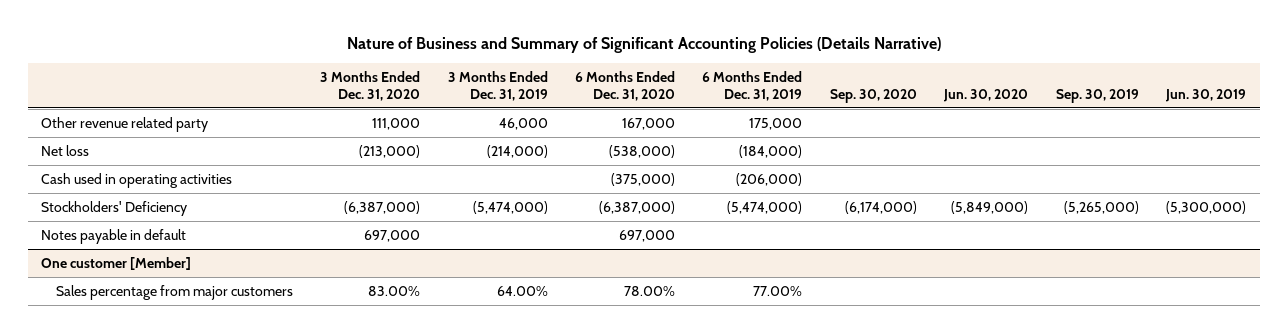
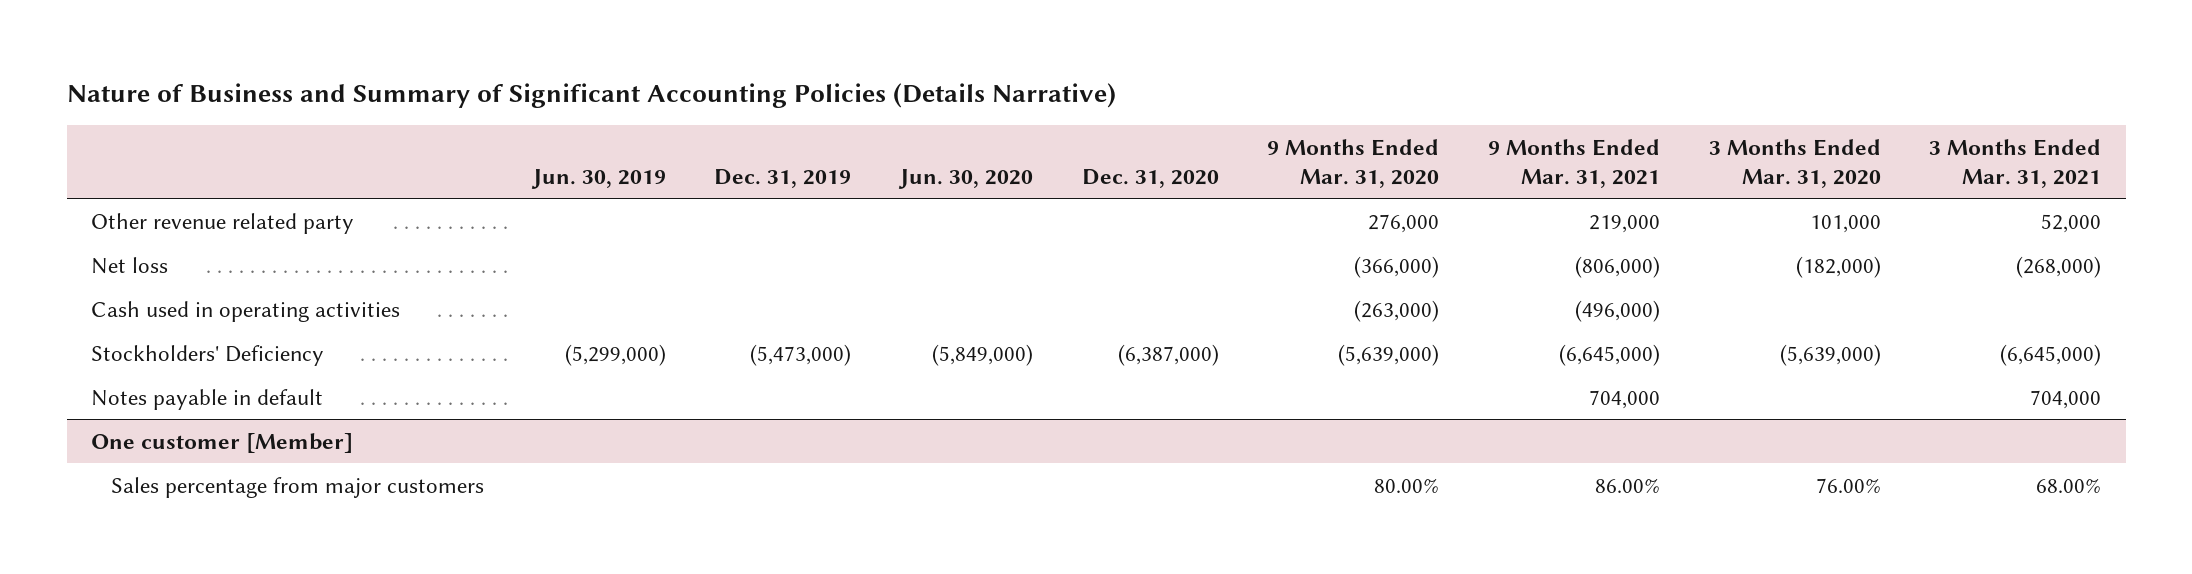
- | 3 Months Ended Dec. 31, 2020 | 3 Months Ended Dec. 31, 2019 | 6 Months Ended Dec. 31, 2020 | 6 Months Ended Dec. 31, 2019 | Sep. 30, 2020 | Jun. 30, 2020 | Sep. 30, 2019 | Jun. 30, 2019
+ | Jun. 30, 2019 | Dec. 31, 2019 | Jun. 30, 2020 | Dec. 31, 2020 | 9 Months Ended Mar. 31, 2020 | 9 Months Ended Mar. 31, 2021 | 3 Months Ended Mar. 31, 2020 | 3 Months Ended Mar. 31, 2021
- Stockholders' Deficiency | (6,387,000) | (5,474,000) | (6,387,000) | (5,474,000) | (6,174,000) | (5,849,000) | (5,265,000) | (5,300,000)
+ Stockholders' Deficiency | (5,299,000) | (5,473,000) | (5,849,000) | (6,387,000) | (5,639,000) | (6,645,000) | (5,639,000) | (6,645,000)

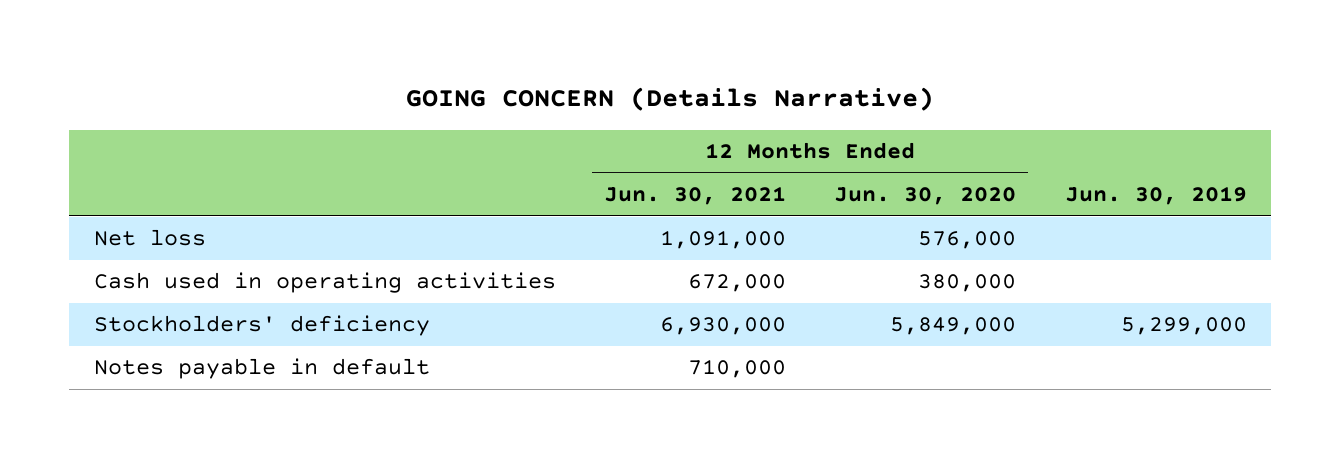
- Nature of Business and Summary of Significant Accounting Policies (Details Narrative)
+ GOING CONCERN (Details Narrative)
- | Jun. 30, 2019 | Dec. 31, 2019 | Jun. 30, 2020 | Dec. 31, 2020 | 9 Months Ended Mar. 31, 2020 | 9 Months Ended Mar. 31, 2021 | 3 Months Ended Mar. 31, 2020 | 3 Months Ended Mar. 31, 2021
+ | 12 Months Ended Jun. 30, 2021 | 12 Months Ended Jun. 30, 2020 | Jun. 30, 2019
- Other revenue related party | | | | | 276,000 | 219,000 | 101,000 | 52,000
- Stockholders' Deficiency | (5,299,000) | (5,473,000) | (5,849,000) | (6,387,000) | (5,639,000) | (6,645,000) | (5,639,000) | (6,645,000)
+ Stockholders' deficiency | 6,930,000 | 5,849,000 | 5,299,000
- One customer [Member]
- Sales percentage from major customers | | | | | 80.00% | 86.00% | 76.00% | 68.00%

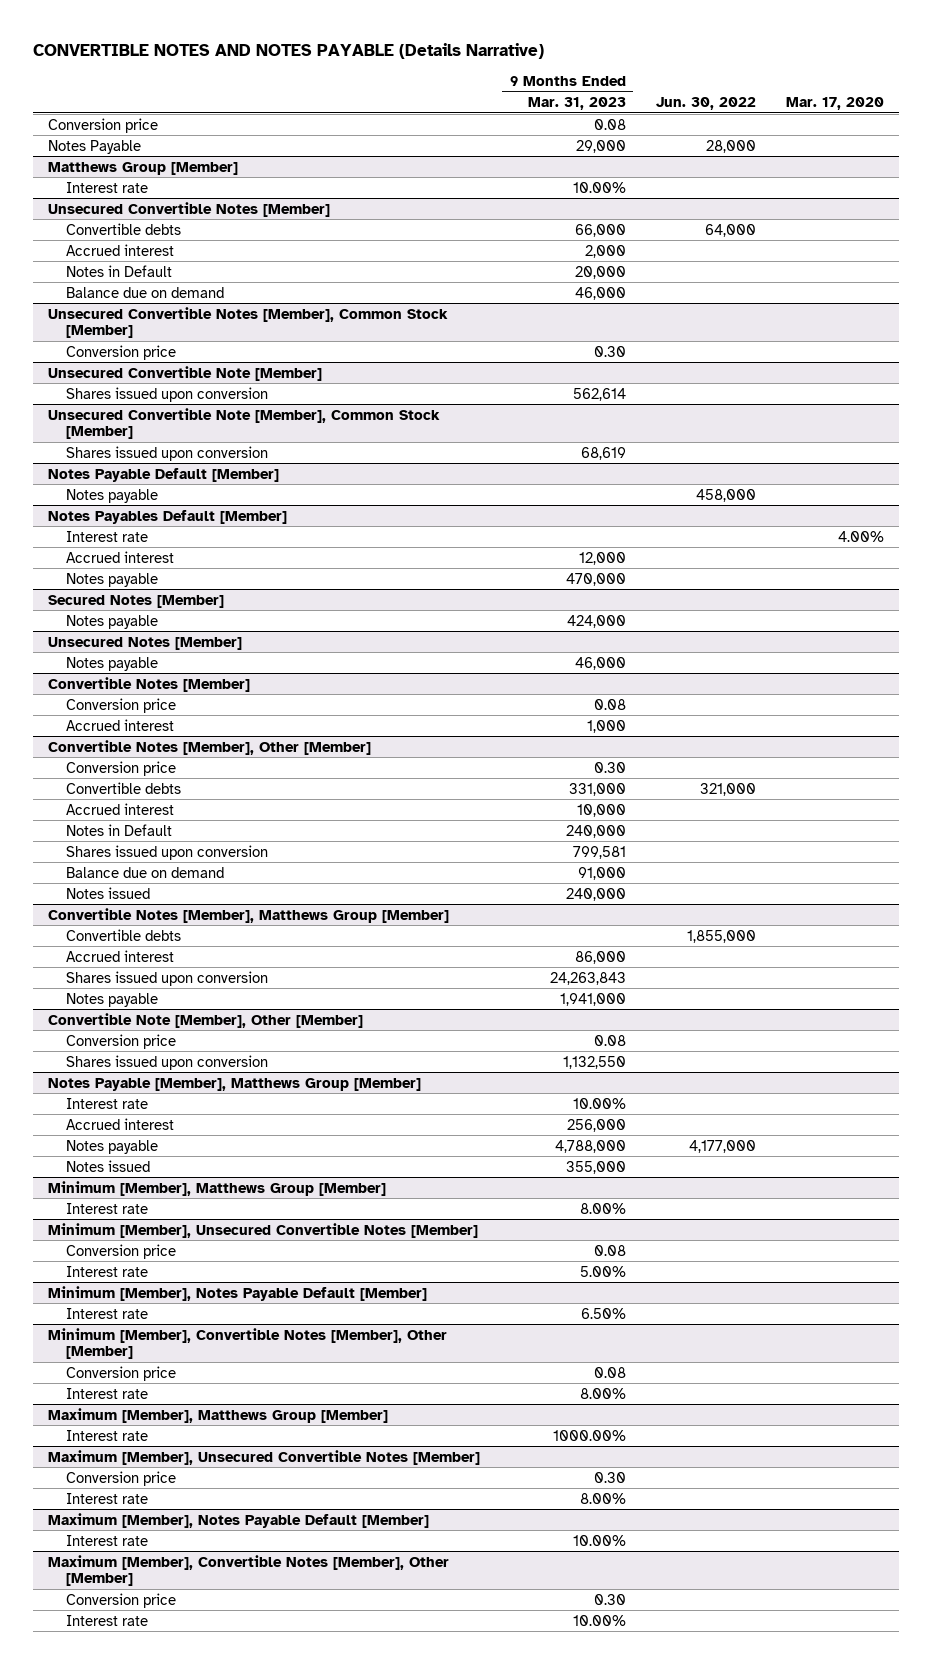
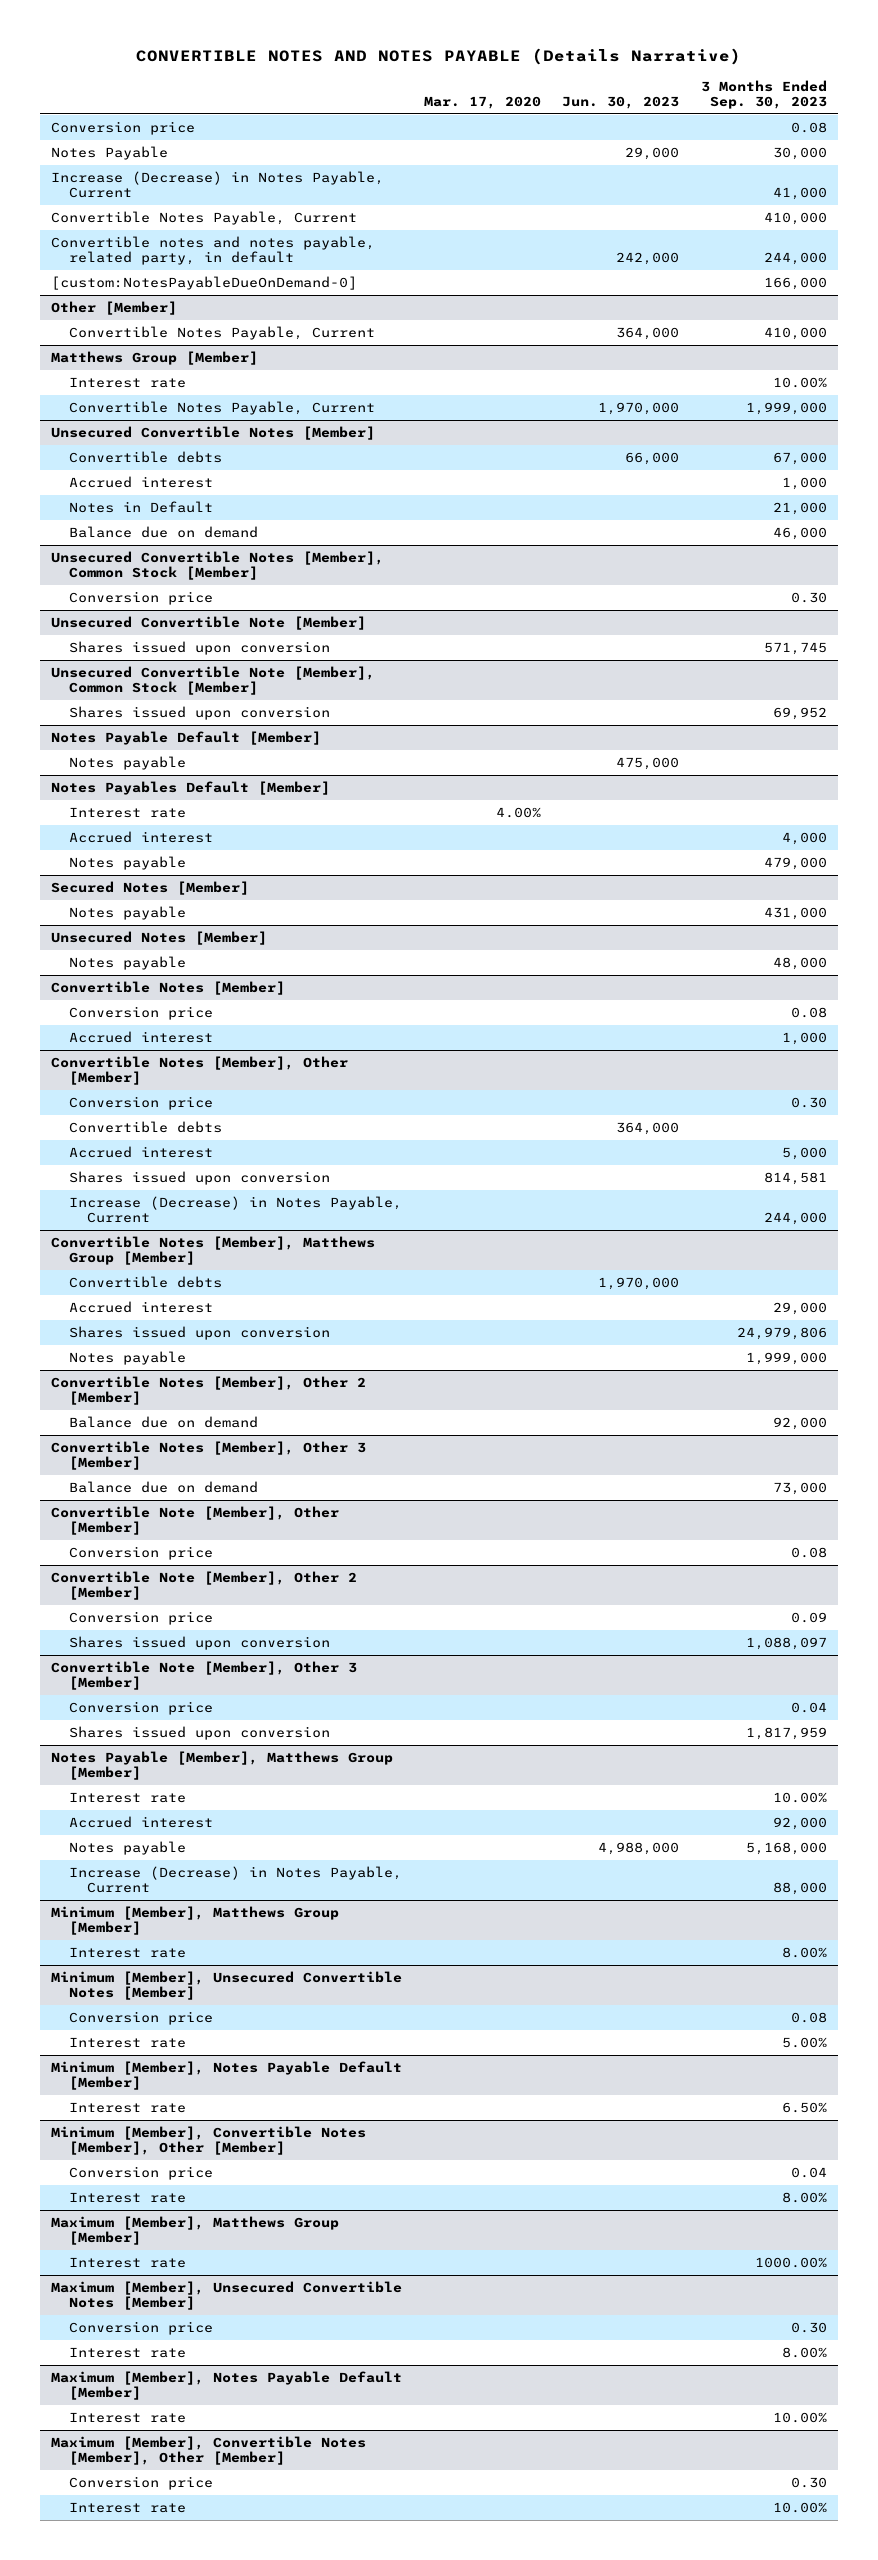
- | 9 Months Ended Mar. 31, 2023 | Jun. 30, 2022 | Mar. 17, 2020
+ | Mar. 17, 2020 | Jun. 30, 2023 | 3 Months Ended Sep. 30, 2023
+ Increase (Decrease) in Notes Payable, Current | | | 41,000
+ Convertible Notes Payable, Current | | | 410,000
+ Convertible notes and notes payable, related party, in default | | 242,000 | 244,000
+ [custom:NotesPayableDueOnDemand-0] | | | 166,000
+ Other [Member]
+ Convertible Notes Payable, Current | | 364,000 | 410,000
@ Matthews Group [Member]
+ Convertible Notes Payable, Current | | 1,970,000 | 1,999,000
@ Convertible Notes [Member], Other [Member]
- Notes in Default | 240,000 | |
- Balance due on demand | 91,000 | |
- Notes issued | 240,000 | |
+ Increase (Decrease) in Notes Payable, Current | | | 244,000
+ Convertible Notes [Member], Other 2 [Member]
+ Balance due on demand | | | 92,000
+ Convertible Notes [Member], Other 3 [Member]
+ Balance due on demand | | | 73,000
@ Convertible Note [Member], Other [Member]
- Shares issued upon conversion | 1,132,550 | |
+ Convertible Note [Member], Other 2 [Member]
+ Conversion price | | | 0.09
+ Shares issued upon conversion | | | 1,088,097
+ Convertible Note [Member], Other 3 [Member]
+ Conversion price | | | 0.04
+ Shares issued upon conversion | | | 1,817,959
@ Notes Payable [Member], Matthews Group [Member]
- Notes issued | 355,000 | |
+ Increase (Decrease) in Notes Payable, Current | | | 88,000

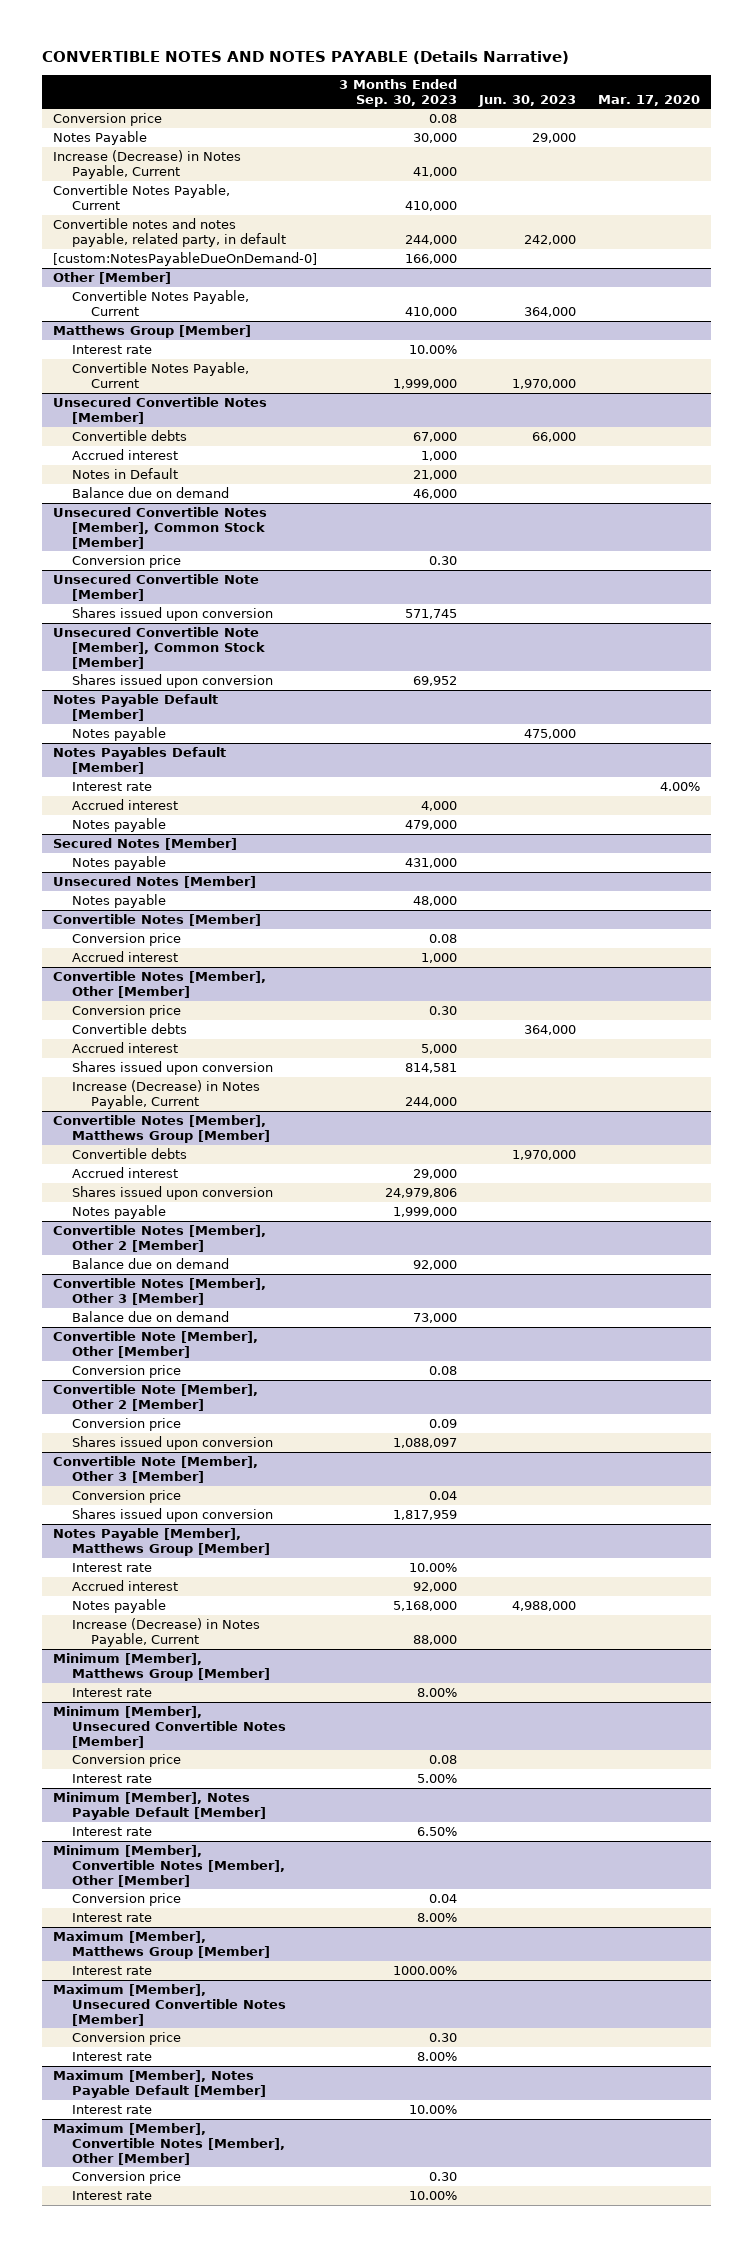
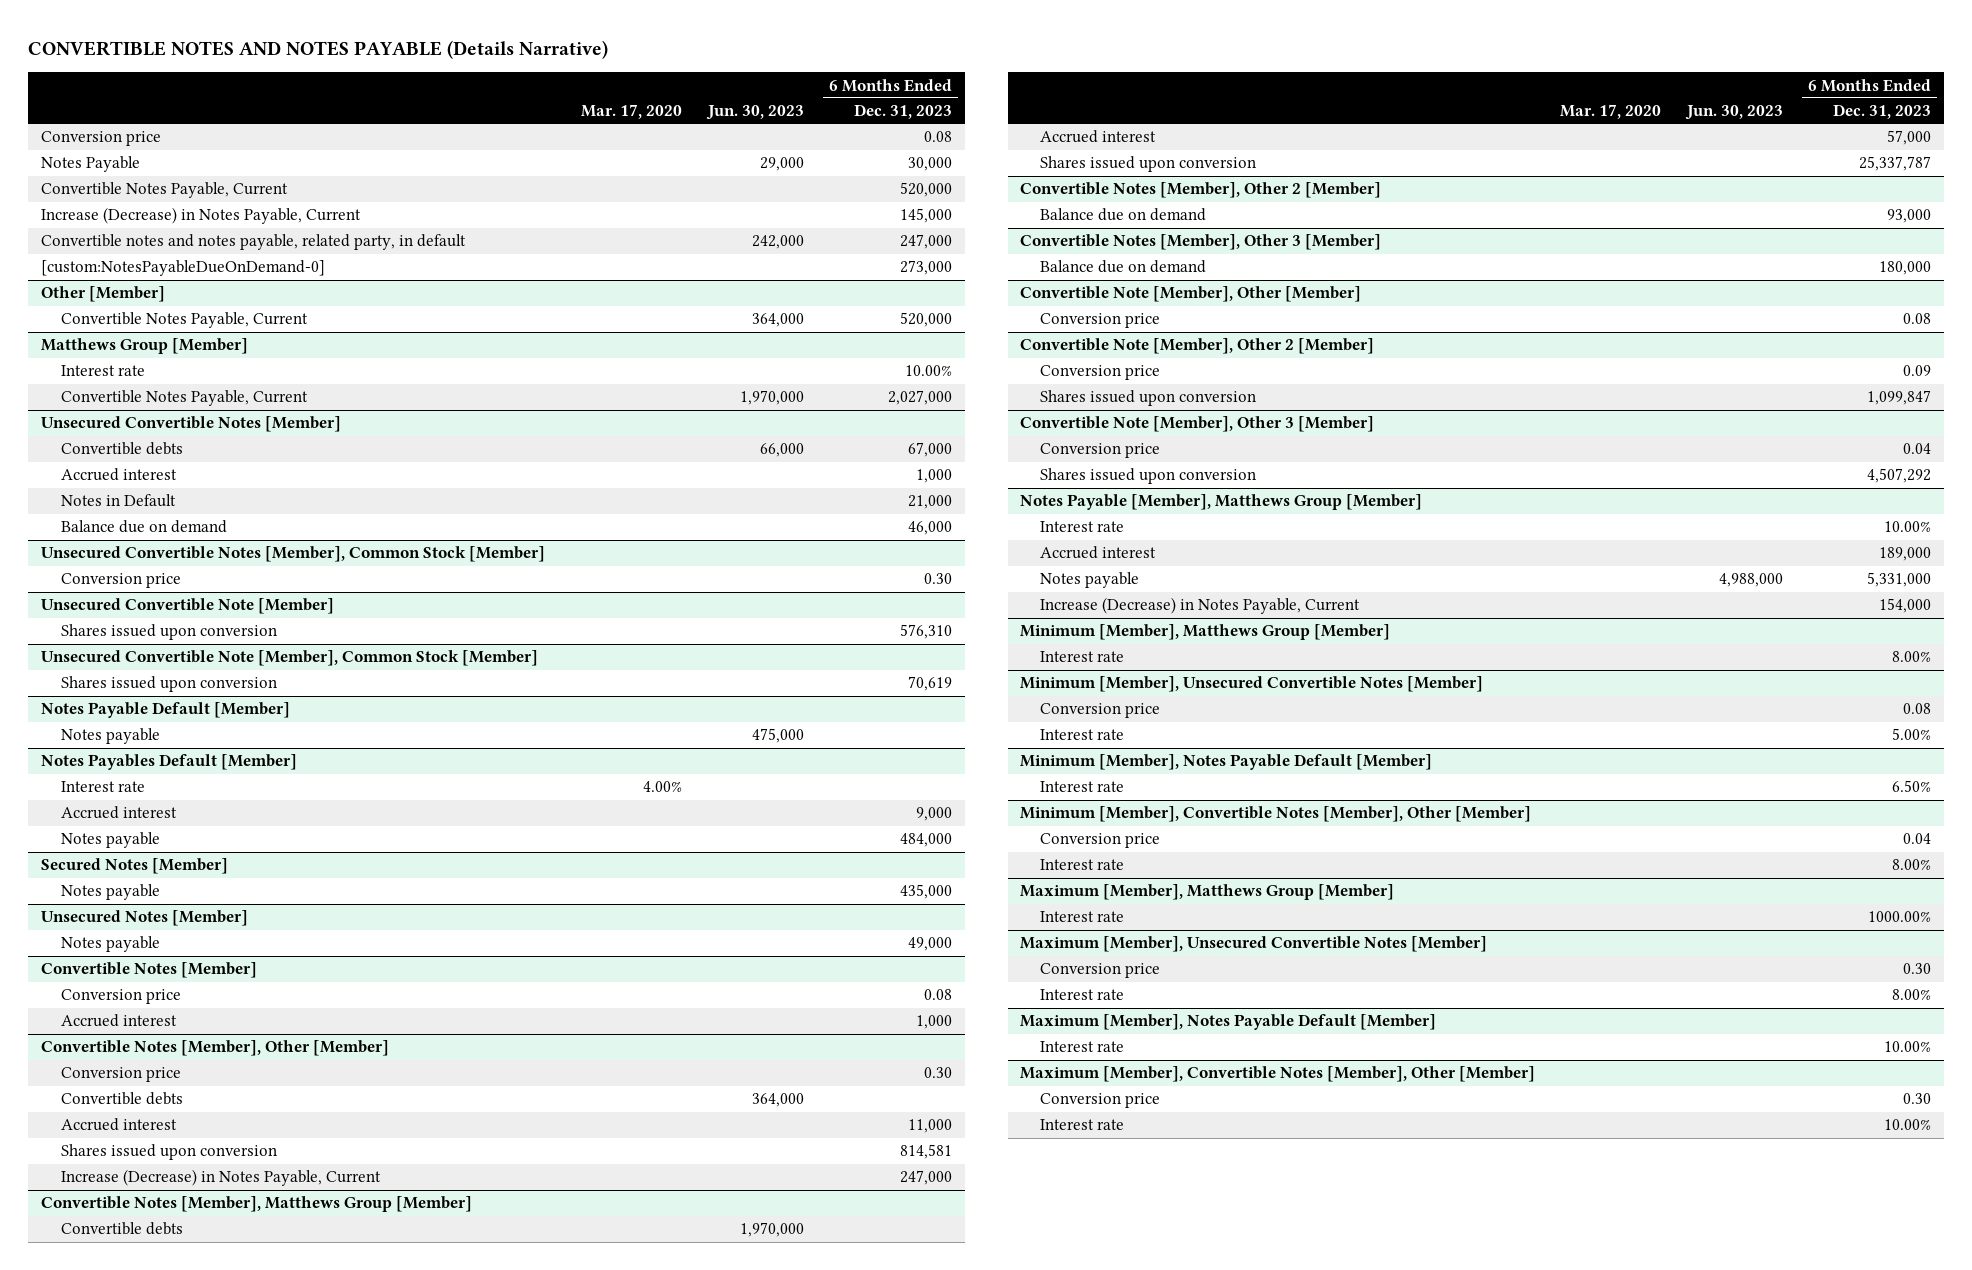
- | 3 Months Ended Sep. 30, 2023 | Jun. 30, 2023 | Mar. 17, 2020
+ | Mar. 17, 2020 | Jun. 30, 2023 | 6 Months Ended Dec. 31, 2023
moved down: Increase (Decrease) in Notes Payable, Current | | | 145,000
@ Convertible Notes [Member], Matthews Group [Member]
- Notes payable | 1,999,000 | |

